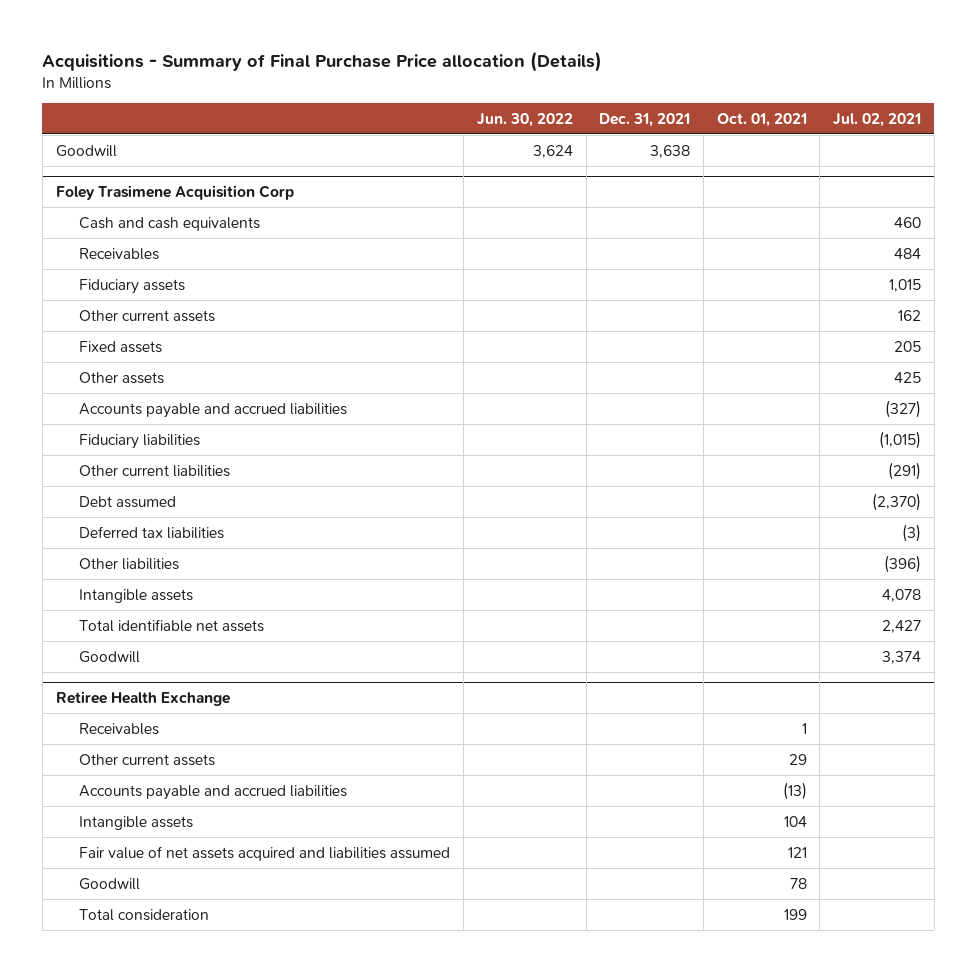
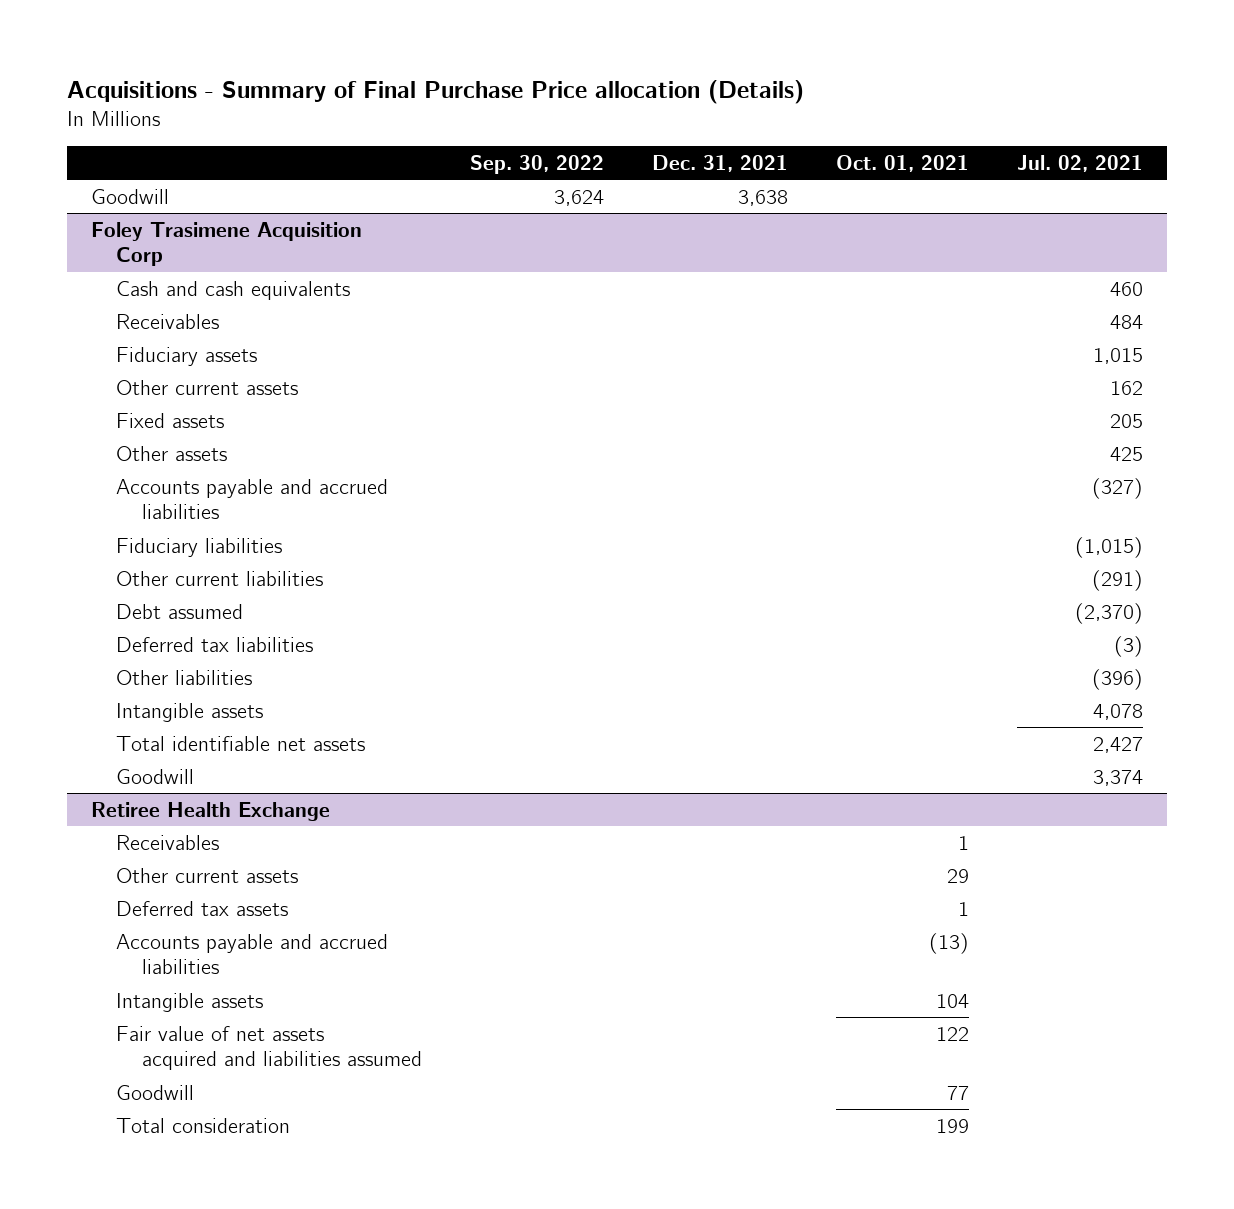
- | Jun. 30, 2022 | Dec. 31, 2021 | Oct. 01, 2021 | Jul. 02, 2021
+ | Sep. 30, 2022 | Dec. 31, 2021 | Oct. 01, 2021 | Jul. 02, 2021
@ Retiree Health Exchange
+ Deferred tax assets | | | 1 |
- Fair value of net assets acquired and liabilities assumed | | | 121 |
- Goodwill | | | 78 |
+ Fair value of net assets acquired and liabilities assumed | | | 122 |
+ Goodwill | | | 77 |

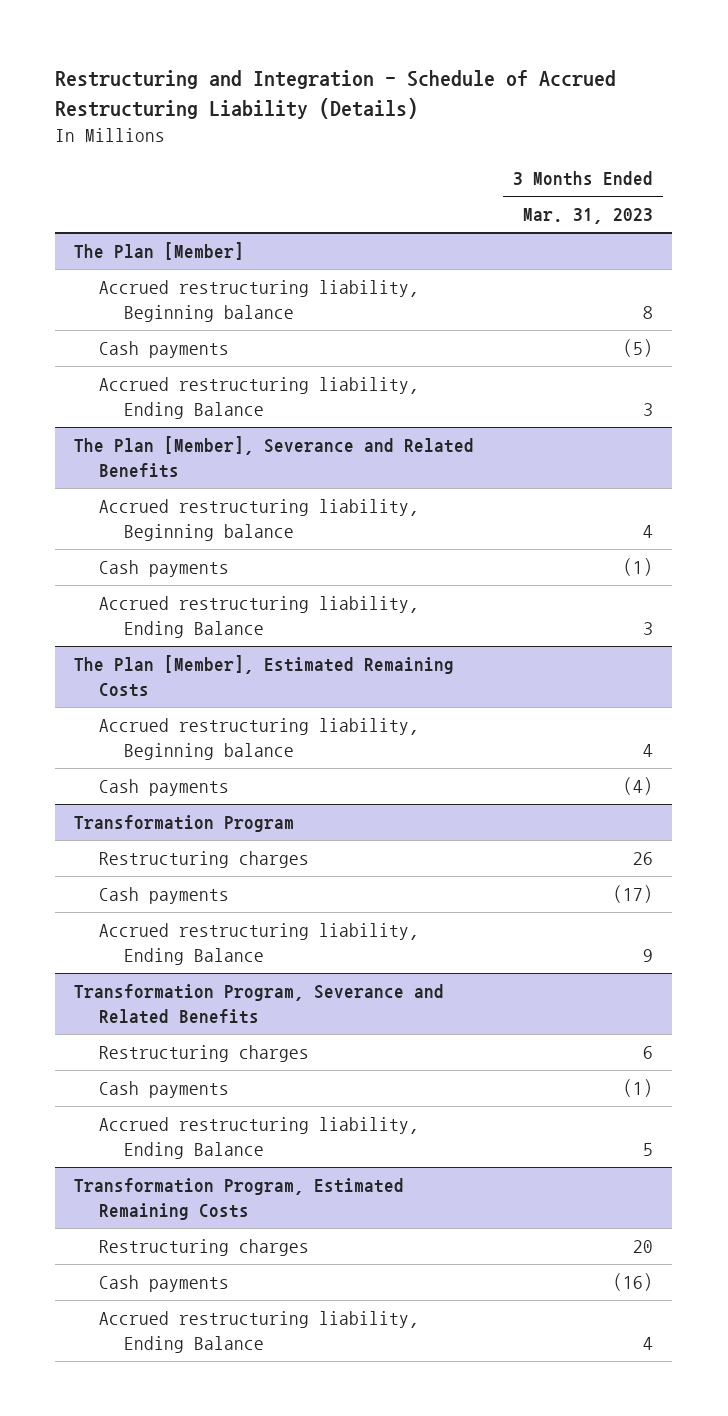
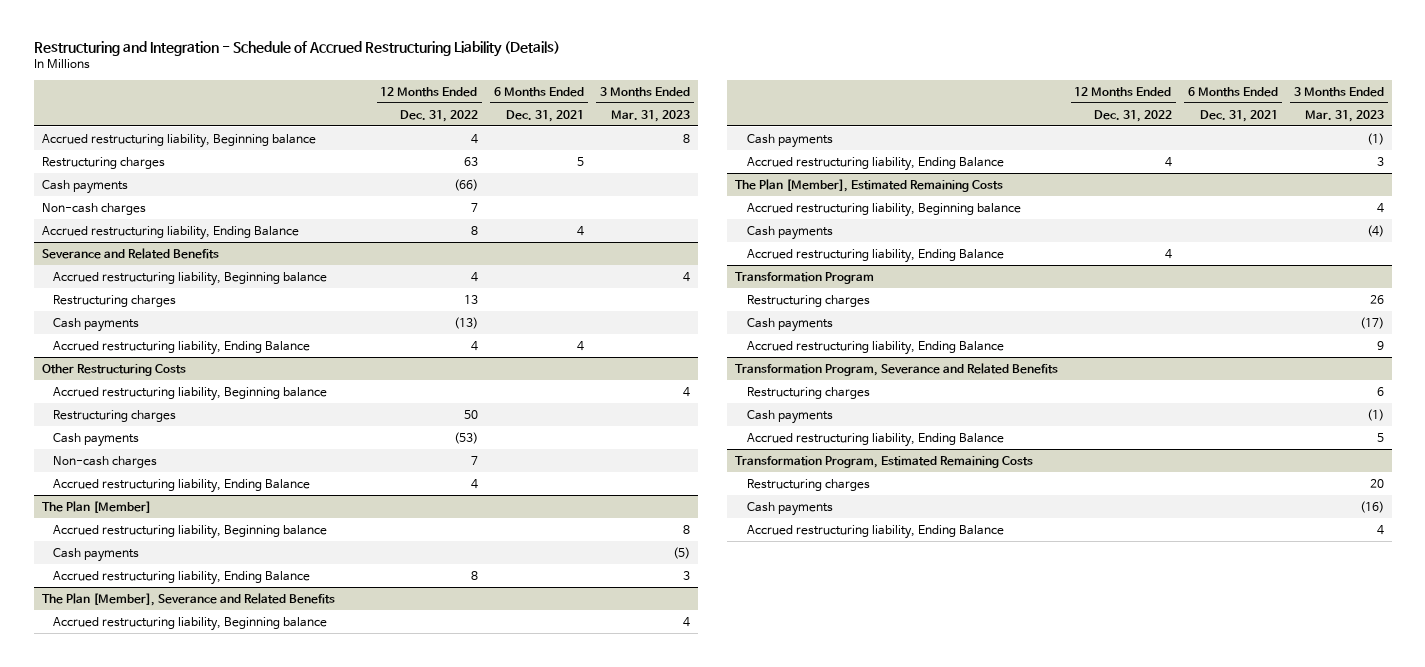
- | 3 Months Ended Mar. 31, 2023
+ | 12 Months Ended Dec. 31, 2022 | 6 Months Ended Dec. 31, 2021 | 3 Months Ended Mar. 31, 2023
+ Accrued restructuring liability, Beginning balance | 4 | | 8
+ Restructuring charges | 63 | 5 |
+ Cash payments | (66) | |
+ Non-cash charges | 7 | |
+ Accrued restructuring liability, Ending Balance | 8 | 4 |
+ Severance and Related Benefits
+ Accrued restructuring liability, Beginning balance | 4 | | 4
+ Restructuring charges | 13 | |
+ Cash payments | (13) | |
+ Accrued restructuring liability, Ending Balance | 4 | 4 |
+ Other Restructuring Costs
+ Accrued restructuring liability, Beginning balance | | | 4
+ Restructuring charges | 50 | |
+ Cash payments | (53) | |
+ Non-cash charges | 7 | |
+ Accrued restructuring liability, Ending Balance | 4 | |
@ The Plan [Member], Estimated Remaining Costs
+ Accrued restructuring liability, Ending Balance | 4 | |

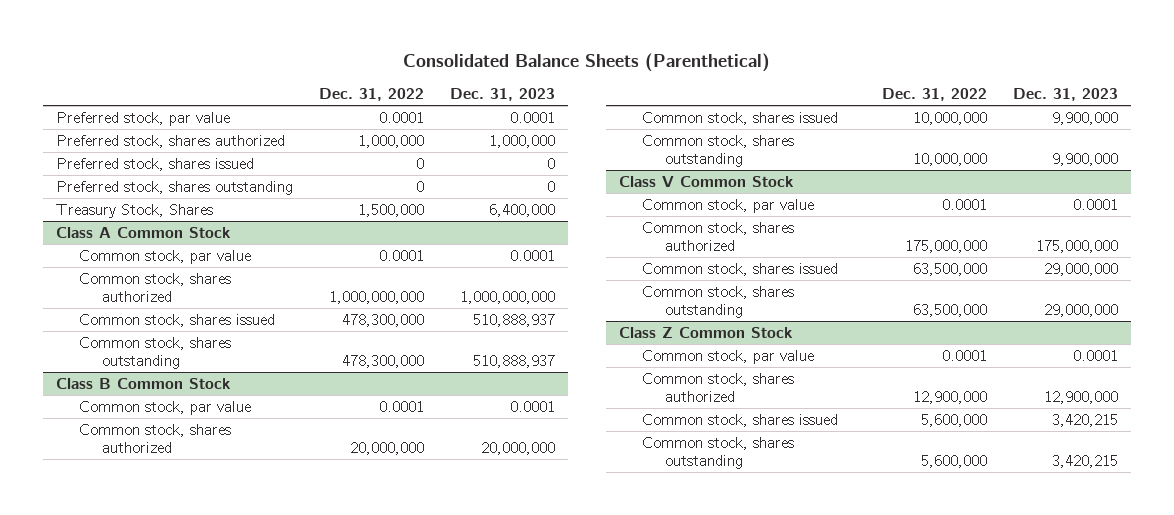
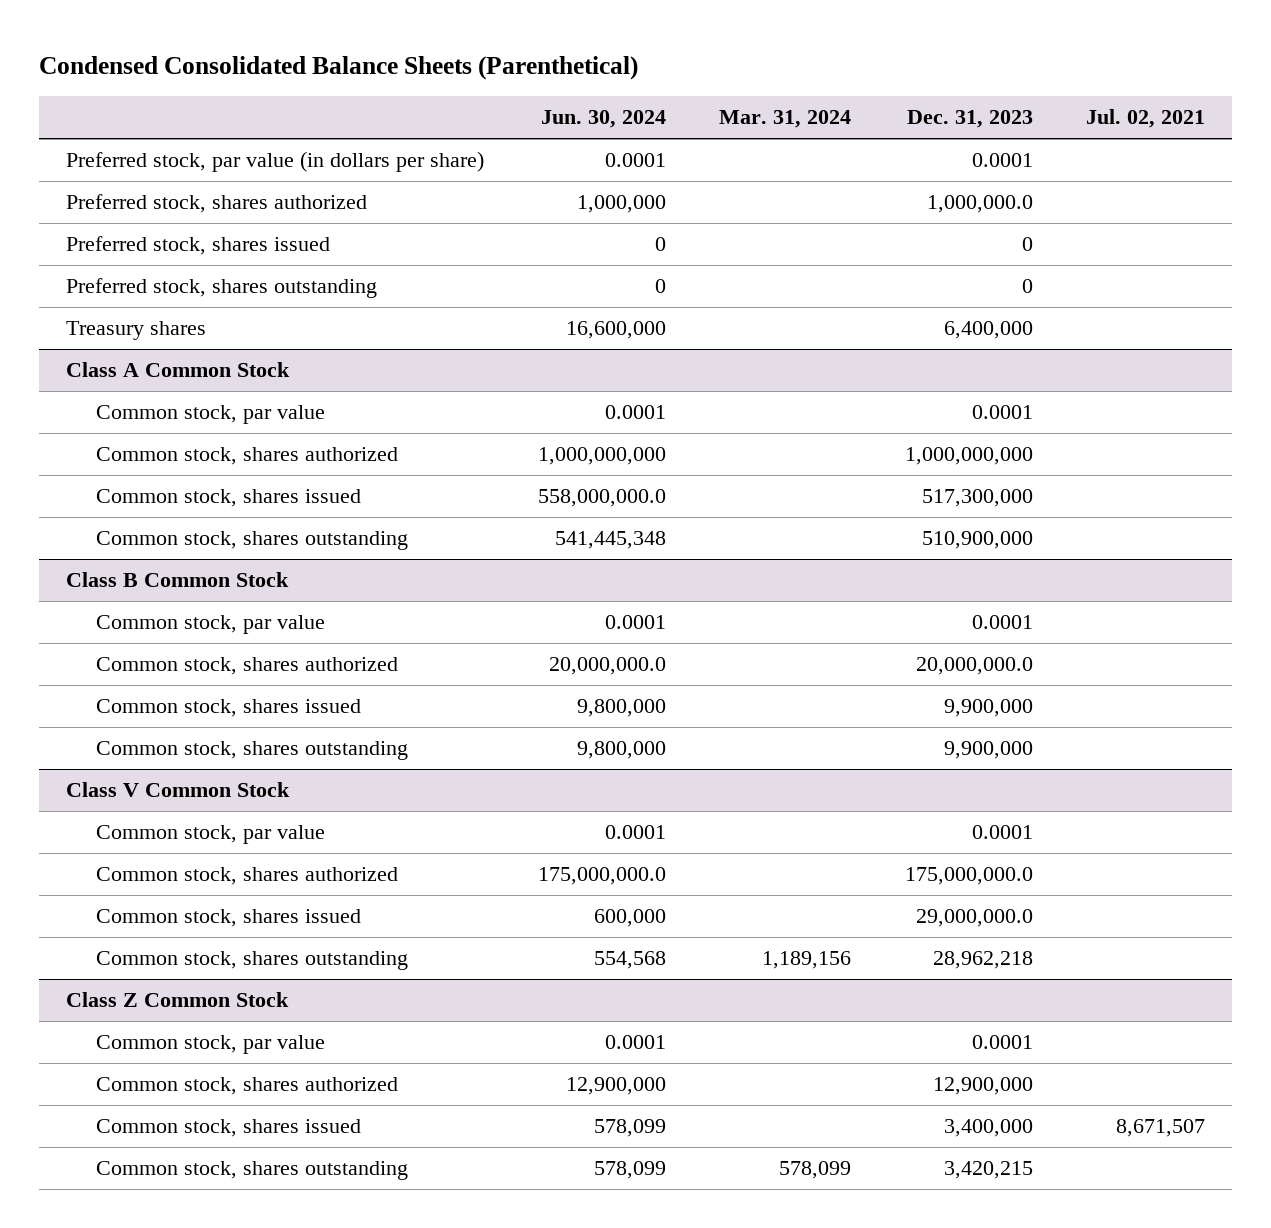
- Consolidated Balance Sheets (Parenthetical)
+ Condensed Consolidated Balance Sheets (Parenthetical)
- | Dec. 31, 2022 | Dec. 31, 2023
+ | Jun. 30, 2024 | Mar. 31, 2024 | Dec. 31, 2023 | Jul. 02, 2021
- Preferred stock, par value | 0.0001 | 0.0001
- Preferred stock, shares authorized | 1,000,000 | 1,000,000
+ Preferred stock, par value (in dollars per share) | 0.0001 | | 0.0001 |
+ Preferred stock, shares authorized | 1,000,000 | | 1,000,000.0 |
- Treasury Stock, Shares | 1,500,000 | 6,400,000
+ Treasury shares | 16,600,000 | | 6,400,000 |
@ Class A Common Stock
- Common stock, shares issued | 478,300,000 | 510,888,937
- Common stock, shares outstanding | 478,300,000 | 510,888,937
+ Common stock, shares issued | 558,000,000.0 | | 517,300,000 |
+ Common stock, shares outstanding | 541,445,348 | | 510,900,000 |
@ Class B Common Stock
- Common stock, shares authorized | 20,000,000 | 20,000,000
+ Common stock, shares authorized | 20,000,000.0 | | 20,000,000.0 |
@ Class V Common Stock
- Common stock, shares authorized | 175,000,000 | 175,000,000
- Common stock, shares issued | 63,500,000 | 29,000,000
- Common stock, shares outstanding | 63,500,000 | 29,000,000
+ Common stock, shares authorized | 175,000,000.0 | | 175,000,000.0 |
+ Common stock, shares issued | 600,000 | | 29,000,000.0 |
+ Common stock, shares outstanding | 554,568 | 1,189,156 | 28,962,218 |
@ Class Z Common Stock
- Common stock, shares issued | 5,600,000 | 3,420,215
+ Common stock, shares issued | 578,099 | | 3,400,000 | 8,671,507

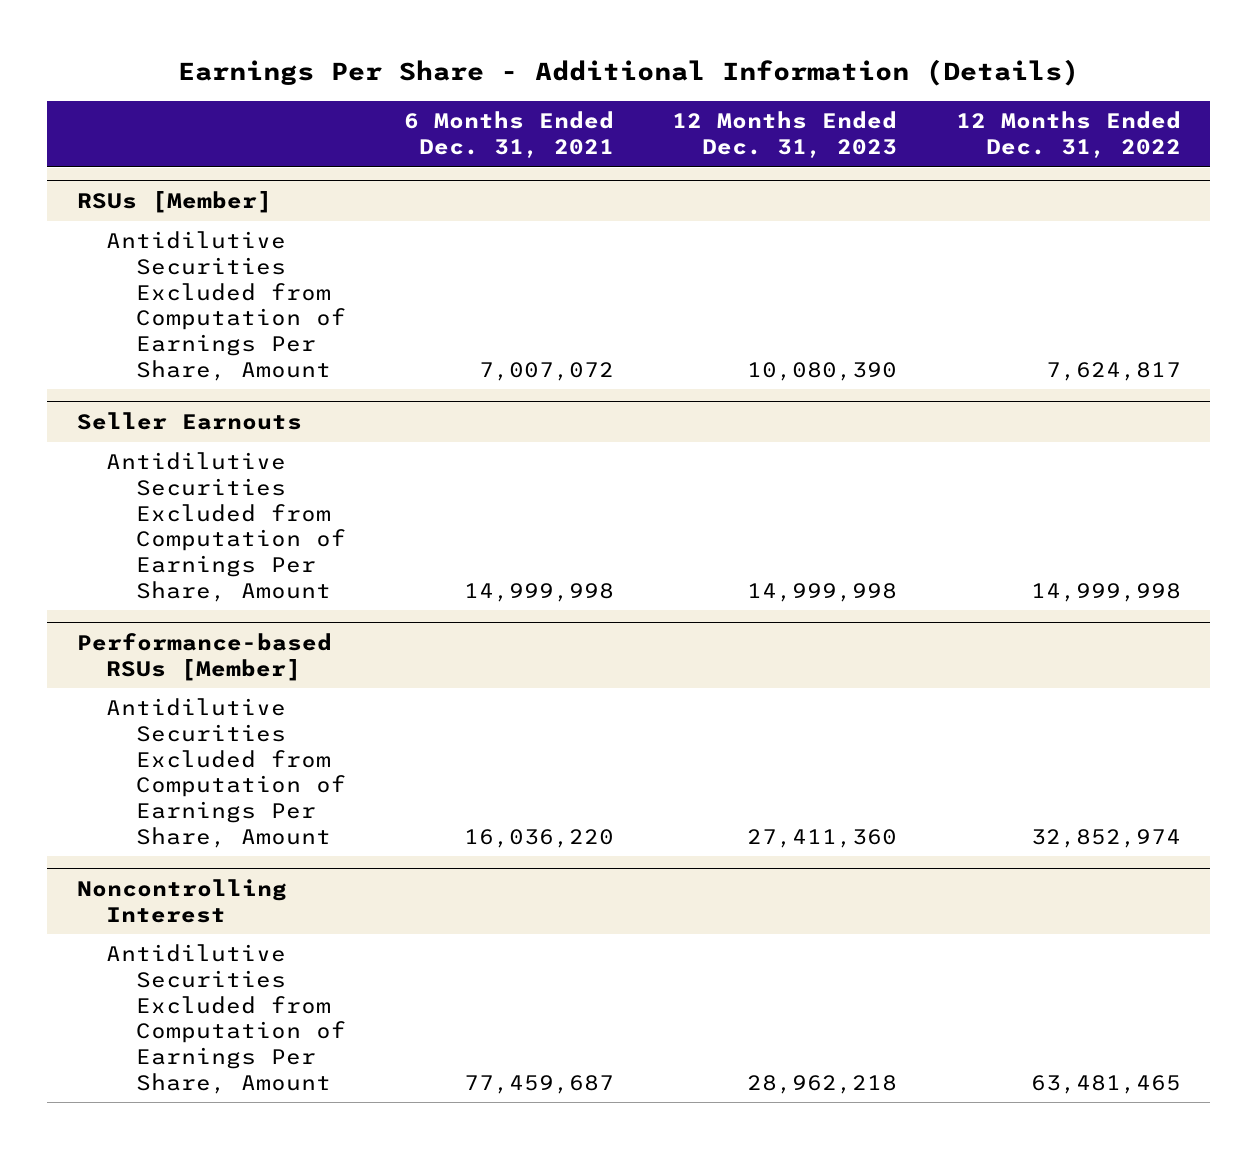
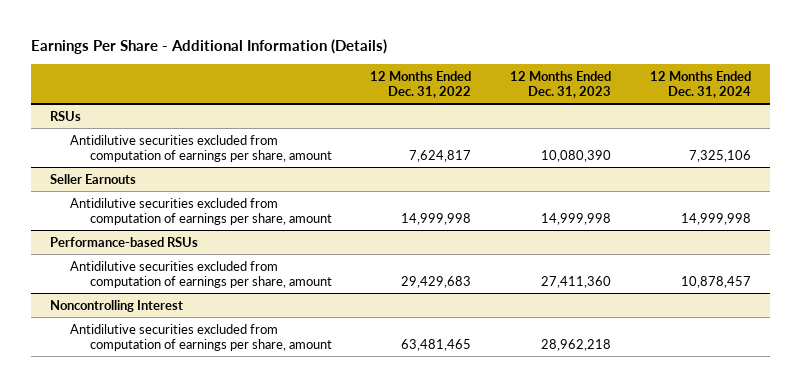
- | 6 Months Ended Dec. 31, 2021 | 12 Months Ended Dec. 31, 2023 | 12 Months Ended Dec. 31, 2022
+ | 12 Months Ended Dec. 31, 2022 | 12 Months Ended Dec. 31, 2023 | 12 Months Ended Dec. 31, 2024
- RSUs [Member]
- Antidilutive Securities Excluded from Computation of Earnings Per Share, Amount | 7,007,072 | 10,080,390 | 7,624,817
+ RSUs
+ Antidilutive securities excluded from computation of earnings per share, amount | 7,624,817 | 10,080,390 | 7,325,106
@ Seller Earnouts
- Antidilutive Securities Excluded from Computation of Earnings Per Share, Amount | 14,999,998 | 14,999,998 | 14,999,998
- Performance-based RSUs [Member]
- Antidilutive Securities Excluded from Computation of Earnings Per Share, Amount | 16,036,220 | 27,411,360 | 32,852,974
@ Seller Earnouts
+ Antidilutive securities excluded from computation of earnings per share, amount | 14,999,998 | 14,999,998 | 14,999,998
+ Performance-based RSUs
+ Antidilutive securities excluded from computation of earnings per share, amount | 29,429,683 | 27,411,360 | 10,878,457
@ Noncontrolling Interest
- Antidilutive Securities Excluded from Computation of Earnings Per Share, Amount | 77,459,687 | 28,962,218 | 63,481,465
+ Antidilutive securities excluded from computation of earnings per share, amount | 63,481,465 | 28,962,218 |

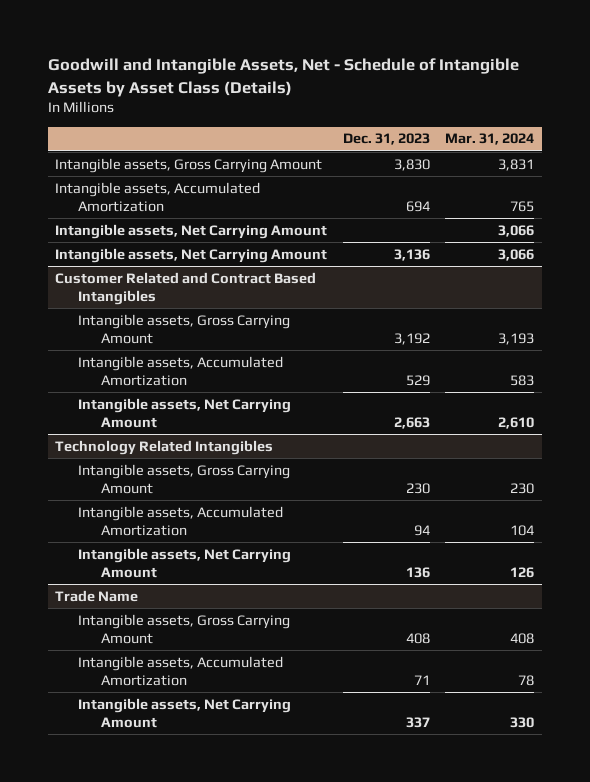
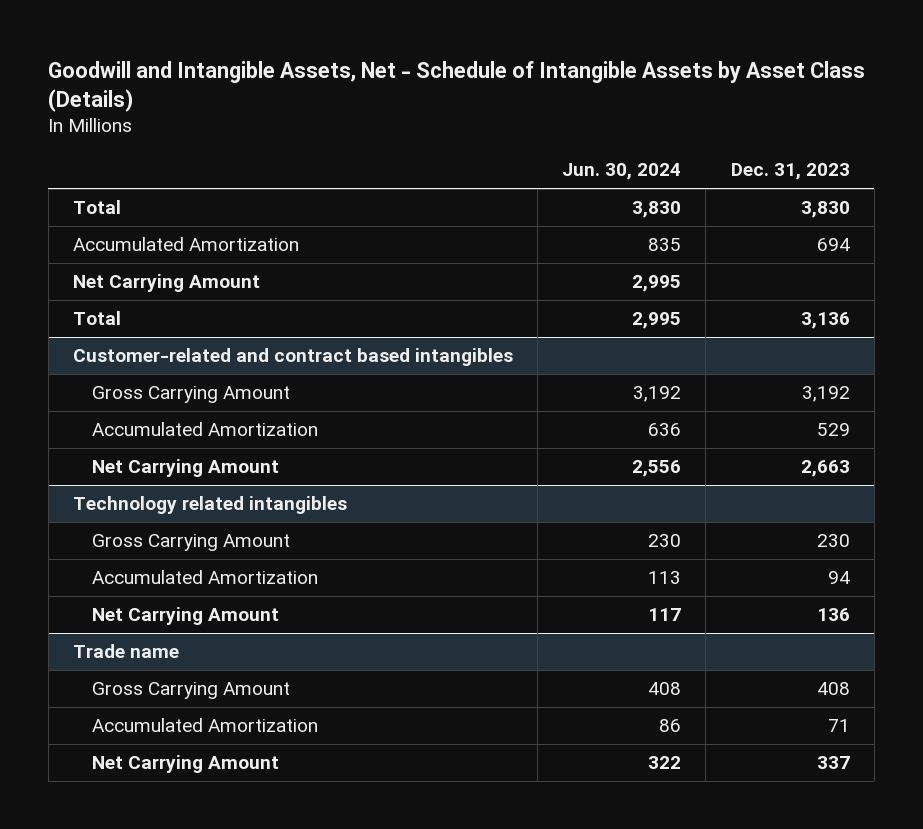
- | Dec. 31, 2023 | Mar. 31, 2024
+ | Jun. 30, 2024 | Dec. 31, 2023
- Intangible assets, Gross Carrying Amount | 3,830 | 3,831
- Intangible assets, Accumulated Amortization | 694 | 765
- Intangible assets, Net Carrying Amount | | 3,066
- Intangible assets, Net Carrying Amount | 3,136 | 3,066
- Customer Related and Contract Based Intangibles
- Intangible assets, Gross Carrying Amount | 3,192 | 3,193
- Intangible assets, Accumulated Amortization | 529 | 583
- Intangible assets, Net Carrying Amount | 2,663 | 2,610
- Technology Related Intangibles
- Intangible assets, Gross Carrying Amount | 230 | 230
- Intangible assets, Accumulated Amortization | 94 | 104
- Intangible assets, Net Carrying Amount | 136 | 126
- Trade Name
- Intangible assets, Gross Carrying Amount | 408 | 408
- Intangible assets, Accumulated Amortization | 71 | 78
- Intangible assets, Net Carrying Amount | 337 | 330
+ Total | 3,830 | 3,830
+ Accumulated Amortization | 835 | 694
+ Net Carrying Amount | 2,995 |
+ Total | 2,995 | 3,136
+ Customer-related and contract based intangibles
+ Gross Carrying Amount | 3,192 | 3,192
+ Accumulated Amortization | 636 | 529
+ Net Carrying Amount | 2,556 | 2,663
+ Technology related intangibles
+ Gross Carrying Amount | 230 | 230
+ Accumulated Amortization | 113 | 94
+ Net Carrying Amount | 117 | 136
+ Trade name
+ Gross Carrying Amount | 408 | 408
+ Accumulated Amortization | 86 | 71
+ Net Carrying Amount | 322 | 337

